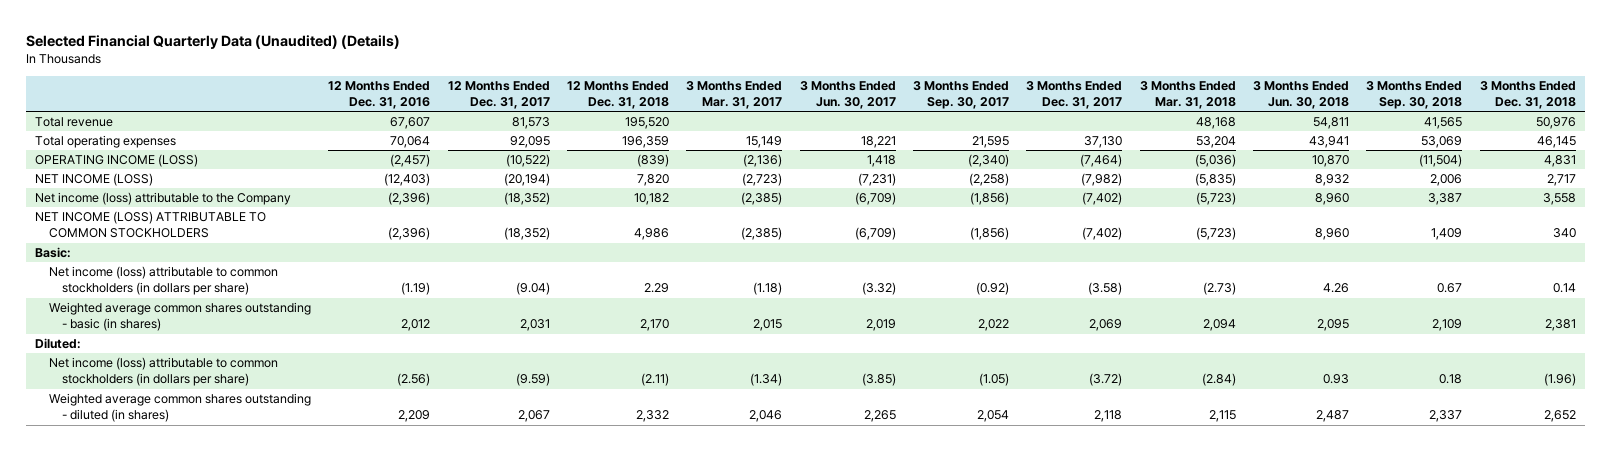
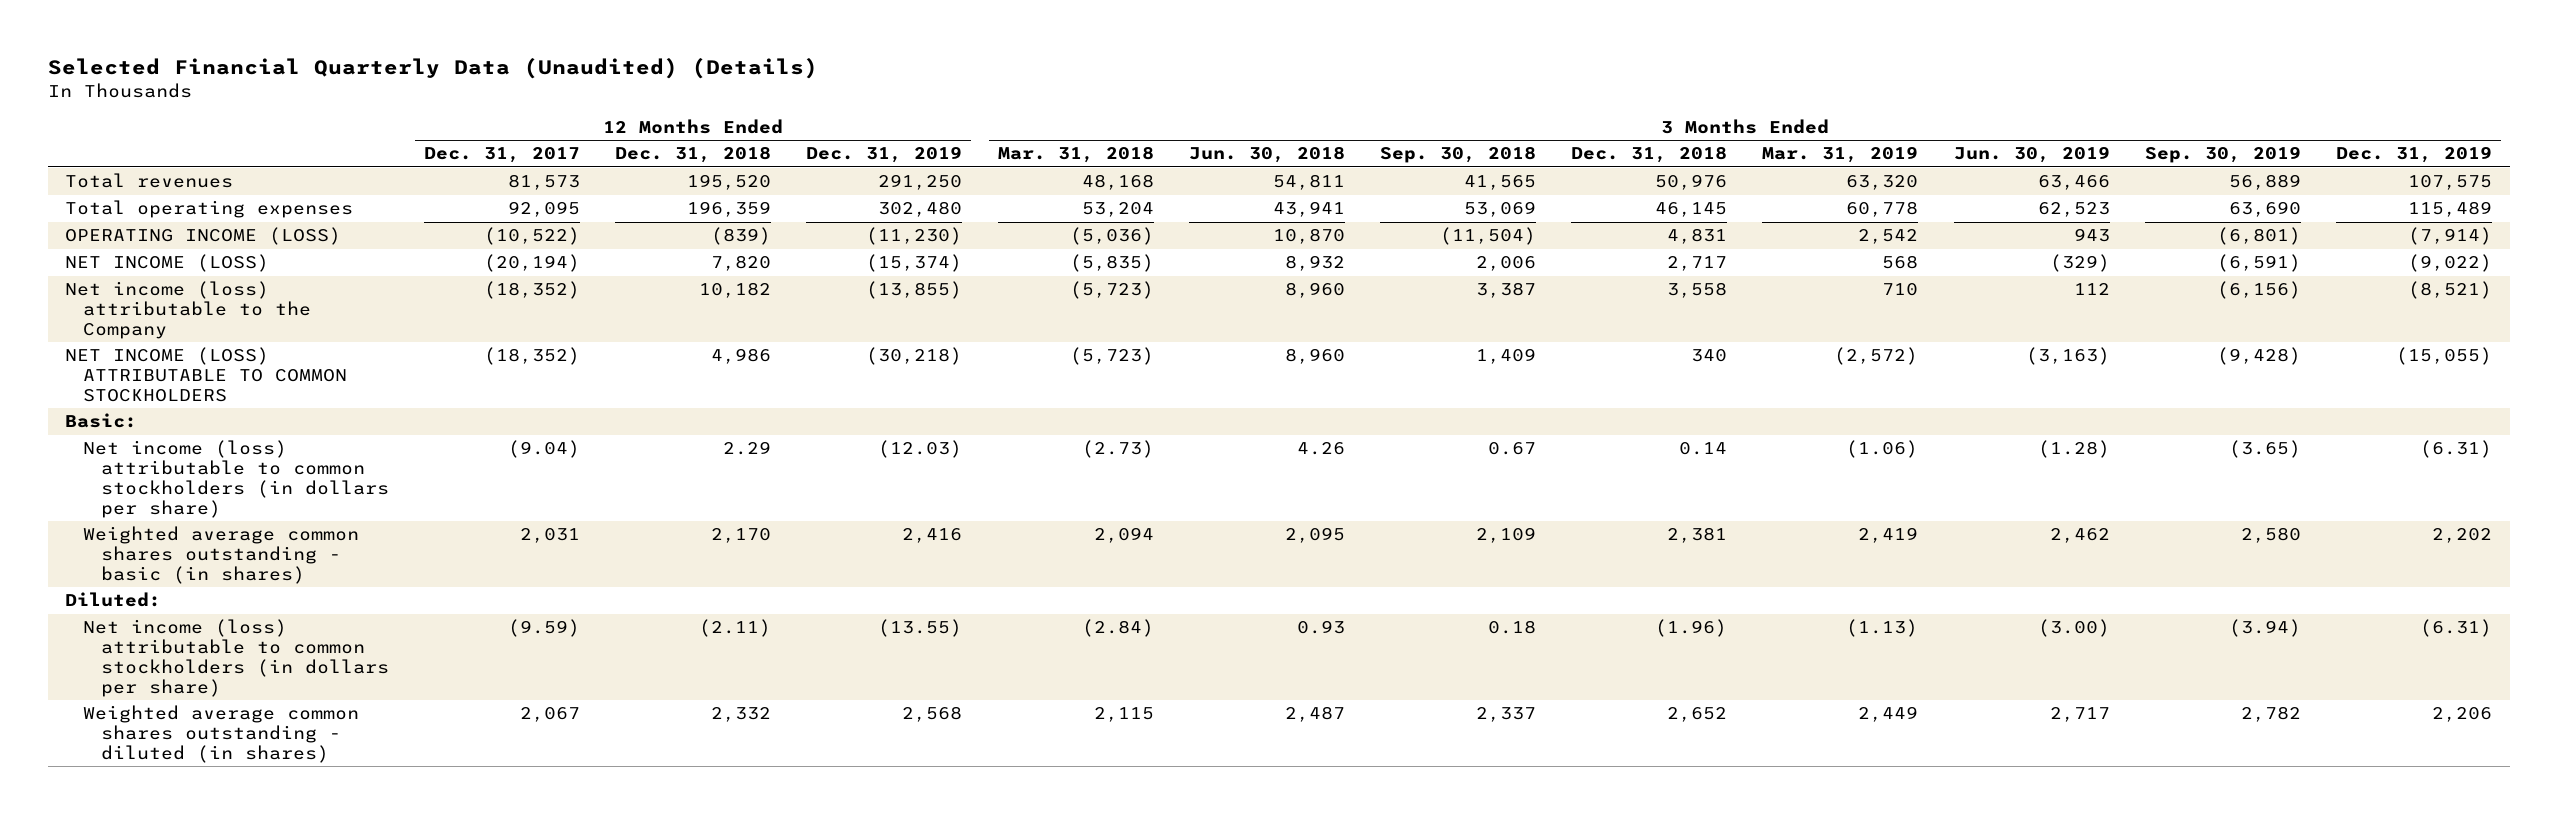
- | 12 Months Ended Dec. 31, 2016 | 12 Months Ended Dec. 31, 2017 | 12 Months Ended Dec. 31, 2018 | 3 Months Ended Mar. 31, 2017 | 3 Months Ended Jun. 30, 2017 | 3 Months Ended Sep. 30, 2017 | 3 Months Ended Dec. 31, 2017 | 3 Months Ended Mar. 31, 2018 | 3 Months Ended Jun. 30, 2018 | 3 Months Ended Sep. 30, 2018 | 3 Months Ended Dec. 31, 2018
+ | 12 Months Ended Dec. 31, 2017 | 12 Months Ended Dec. 31, 2018 | 12 Months Ended Dec. 31, 2019 | 3 Months Ended Mar. 31, 2018 | 3 Months Ended Jun. 30, 2018 | 3 Months Ended Sep. 30, 2018 | 3 Months Ended Dec. 31, 2018 | 3 Months Ended Mar. 31, 2019 | 3 Months Ended Jun. 30, 2019 | 3 Months Ended Sep. 30, 2019 | 3 Months Ended Dec. 31, 2019
- Total revenue | 67,607 | 81,573 | 195,520 | | | | | 48,168 | 54,811 | 41,565 | 50,976
+ Total revenues | 81,573 | 195,520 | 291,250 | 48,168 | 54,811 | 41,565 | 50,976 | 63,320 | 63,466 | 56,889 | 107,575

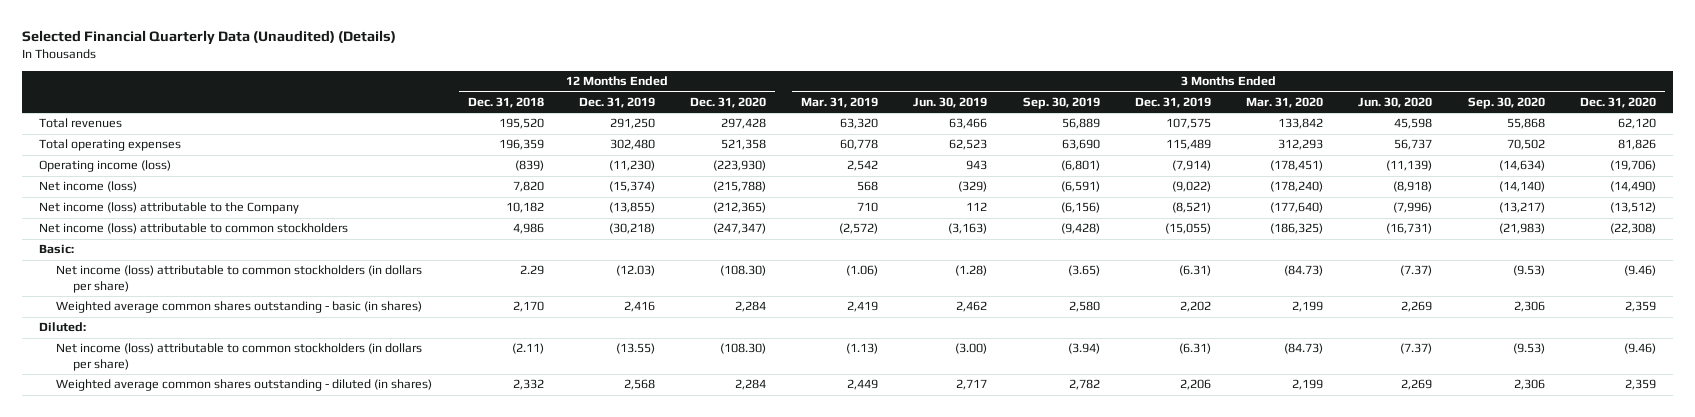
- | 12 Months Ended Dec. 31, 2017 | 12 Months Ended Dec. 31, 2018 | 12 Months Ended Dec. 31, 2019 | 3 Months Ended Mar. 31, 2018 | 3 Months Ended Jun. 30, 2018 | 3 Months Ended Sep. 30, 2018 | 3 Months Ended Dec. 31, 2018 | 3 Months Ended Mar. 31, 2019 | 3 Months Ended Jun. 30, 2019 | 3 Months Ended Sep. 30, 2019 | 3 Months Ended Dec. 31, 2019
+ | 12 Months Ended Dec. 31, 2018 | 12 Months Ended Dec. 31, 2019 | 12 Months Ended Dec. 31, 2020 | 3 Months Ended Mar. 31, 2019 | 3 Months Ended Jun. 30, 2019 | 3 Months Ended Sep. 30, 2019 | 3 Months Ended Dec. 31, 2019 | 3 Months Ended Mar. 31, 2020 | 3 Months Ended Jun. 30, 2020 | 3 Months Ended Sep. 30, 2020 | 3 Months Ended Dec. 31, 2020
- OPERATING INCOME (LOSS) | (10,522) | (839) | (11,230) | (5,036) | 10,870 | (11,504) | 4,831 | 2,542 | 943 | (6,801) | (7,914)
- NET INCOME (LOSS) | (20,194) | 7,820 | (15,374) | (5,835) | 8,932 | 2,006 | 2,717 | 568 | (329) | (6,591) | (9,022)
+ Operating income (loss) | (839) | (11,230) | (223,930) | 2,542 | 943 | (6,801) | (7,914) | (178,451) | (11,139) | (14,634) | (19,706)
+ Net income (loss) | 7,820 | (15,374) | (215,788) | 568 | (329) | (6,591) | (9,022) | (178,240) | (8,918) | (14,140) | (14,490)
- NET INCOME (LOSS) ATTRIBUTABLE TO COMMON STOCKHOLDERS | (18,352) | 4,986 | (30,218) | (5,723) | 8,960 | 1,409 | 340 | (2,572) | (3,163) | (9,428) | (15,055)
+ Net income (loss) attributable to common stockholders | 4,986 | (30,218) | (247,347) | (2,572) | (3,163) | (9,428) | (15,055) | (186,325) | (16,731) | (21,983) | (22,308)

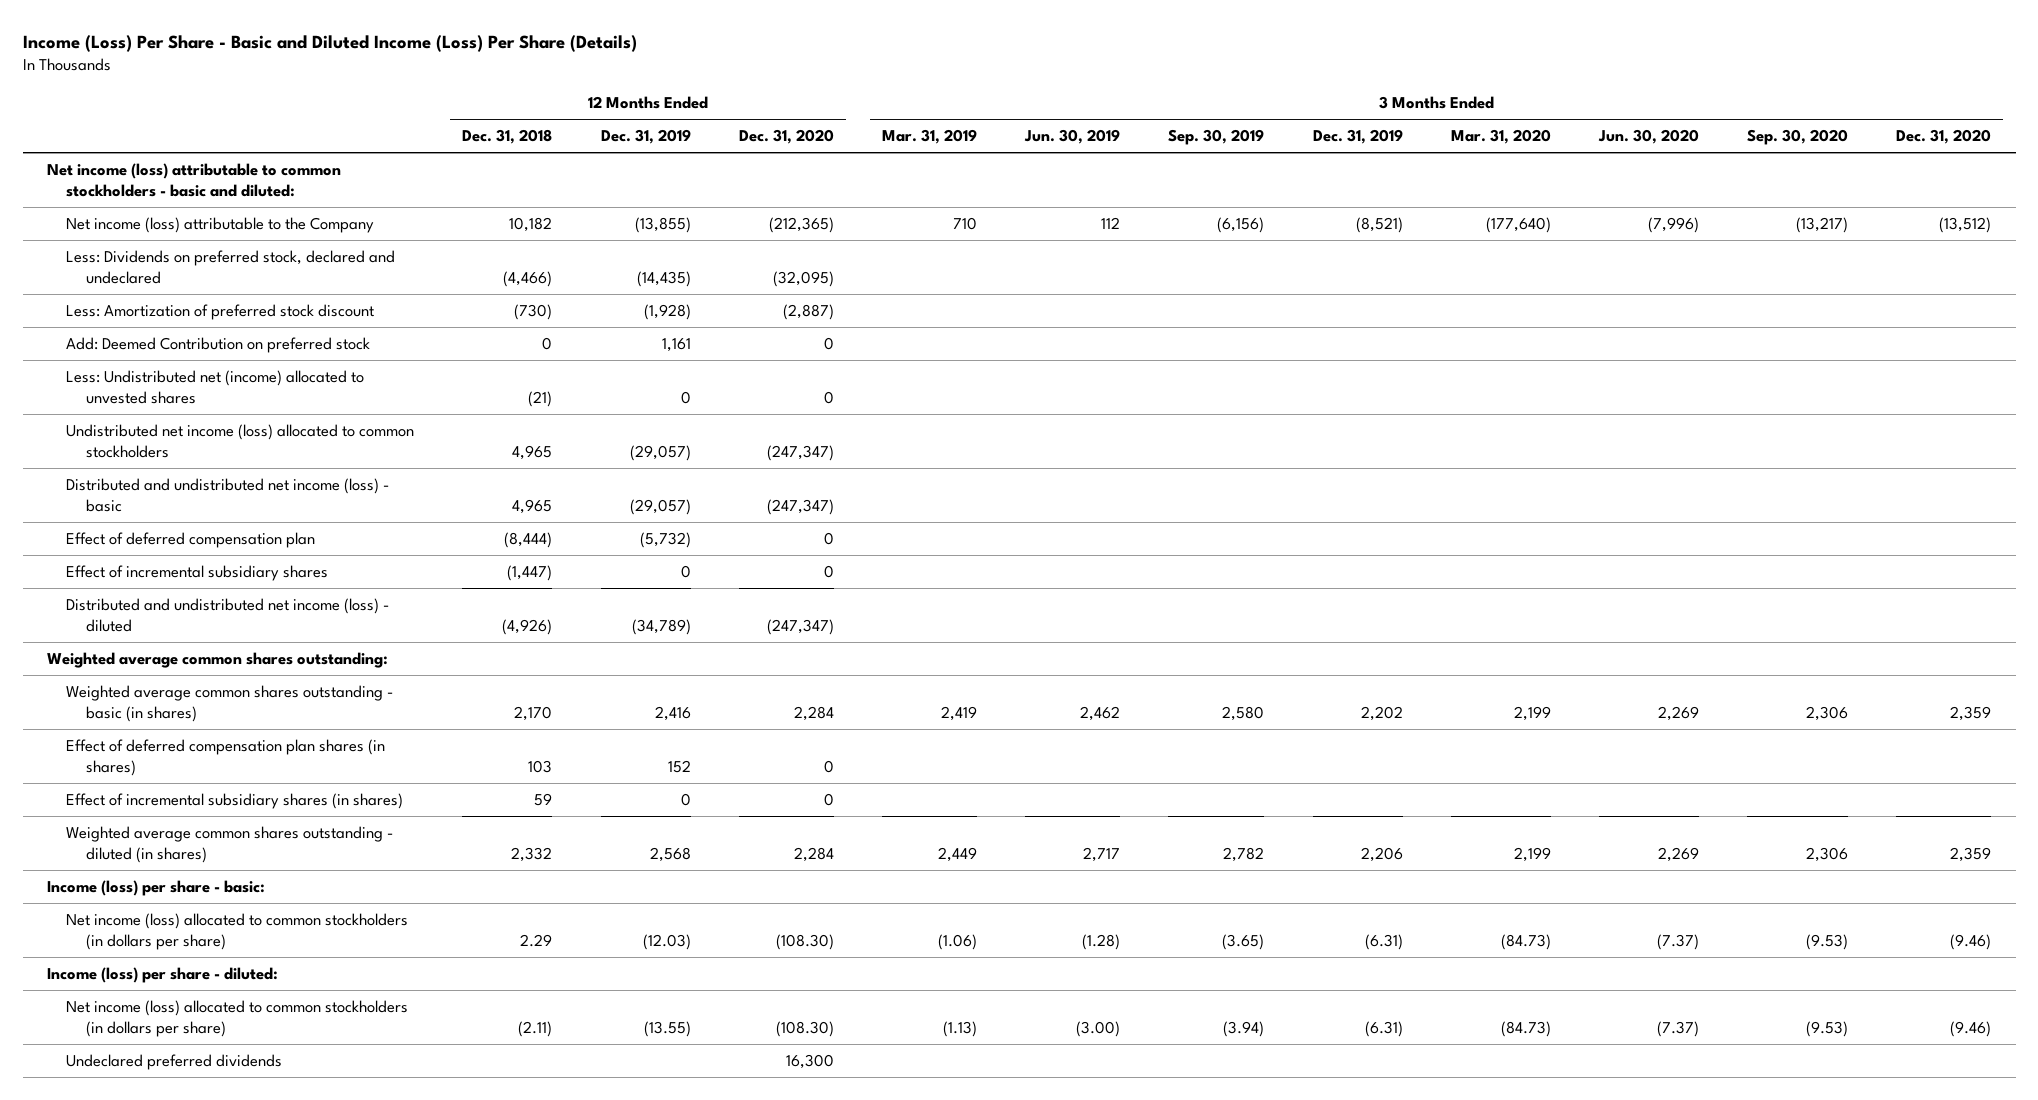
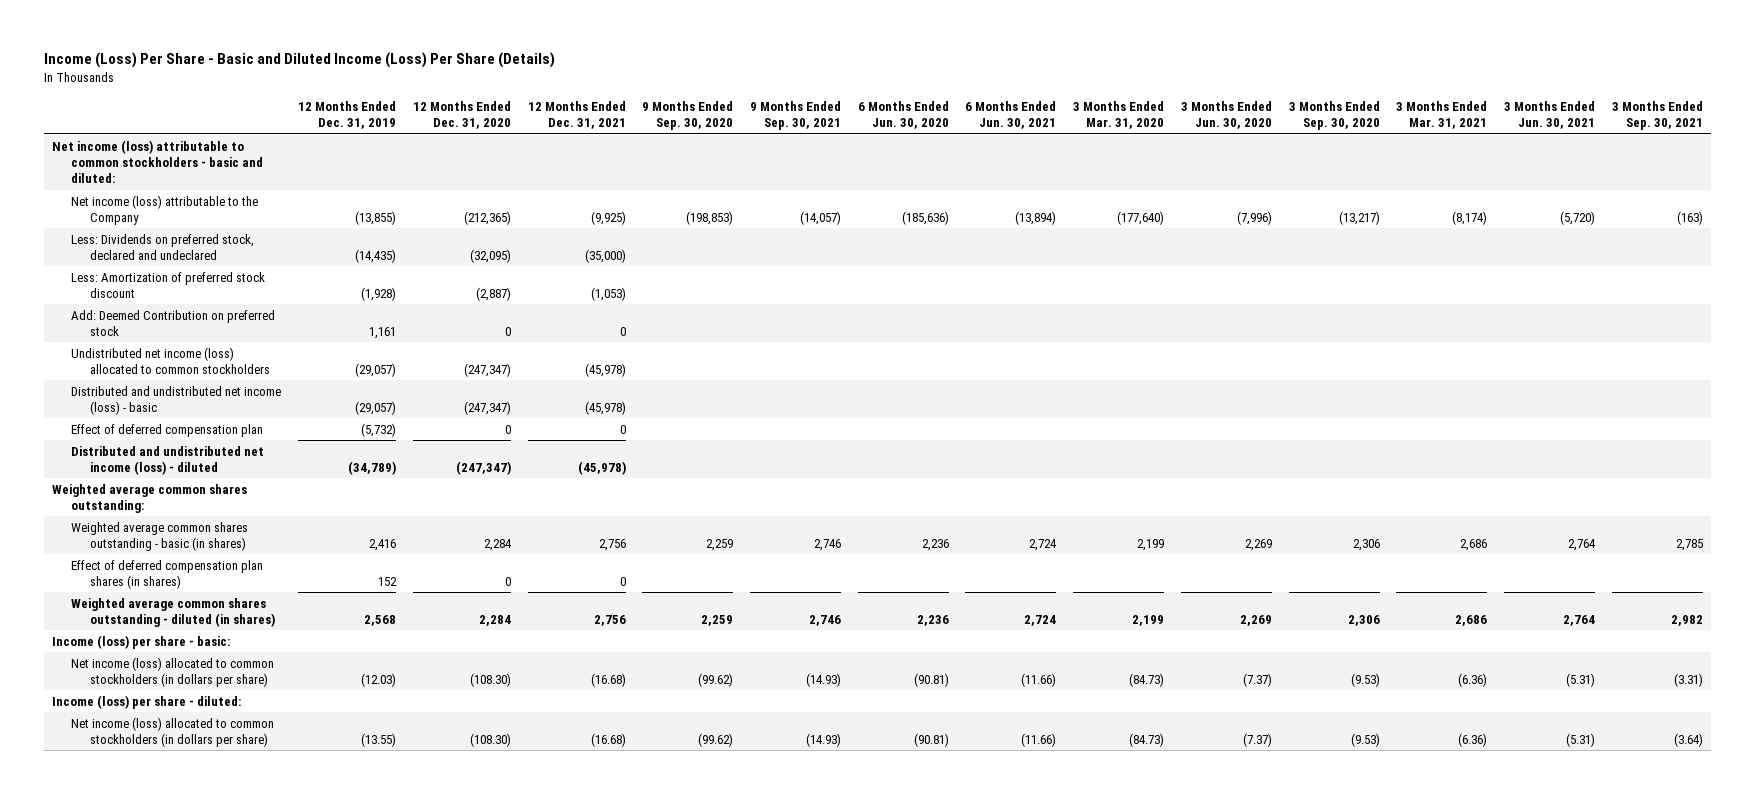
- | 12 Months Ended Dec. 31, 2018 | 12 Months Ended Dec. 31, 2019 | 12 Months Ended Dec. 31, 2020 | 3 Months Ended Mar. 31, 2019 | 3 Months Ended Jun. 30, 2019 | 3 Months Ended Sep. 30, 2019 | 3 Months Ended Dec. 31, 2019 | 3 Months Ended Mar. 31, 2020 | 3 Months Ended Jun. 30, 2020 | 3 Months Ended Sep. 30, 2020 | 3 Months Ended Dec. 31, 2020
+ | 12 Months Ended Dec. 31, 2019 | 12 Months Ended Dec. 31, 2020 | 12 Months Ended Dec. 31, 2021 | 9 Months Ended Sep. 30, 2020 | 9 Months Ended Sep. 30, 2021 | 6 Months Ended Jun. 30, 2020 | 6 Months Ended Jun. 30, 2021 | 3 Months Ended Mar. 31, 2020 | 3 Months Ended Jun. 30, 2020 | 3 Months Ended Sep. 30, 2020 | 3 Months Ended Mar. 31, 2021 | 3 Months Ended Jun. 30, 2021 | 3 Months Ended Sep. 30, 2021
- Less: Undistributed net (income) allocated to unvested shares | (21) | 0 | 0 | | | | | | | |
- Effect of incremental subsidiary shares | (1,447) | 0 | 0 | | | | | | | |
- Effect of incremental subsidiary shares (in shares) | 59 | 0 | 0 | | | | | | | |
- Undeclared preferred dividends | | | 16,300 | | | | | | | |

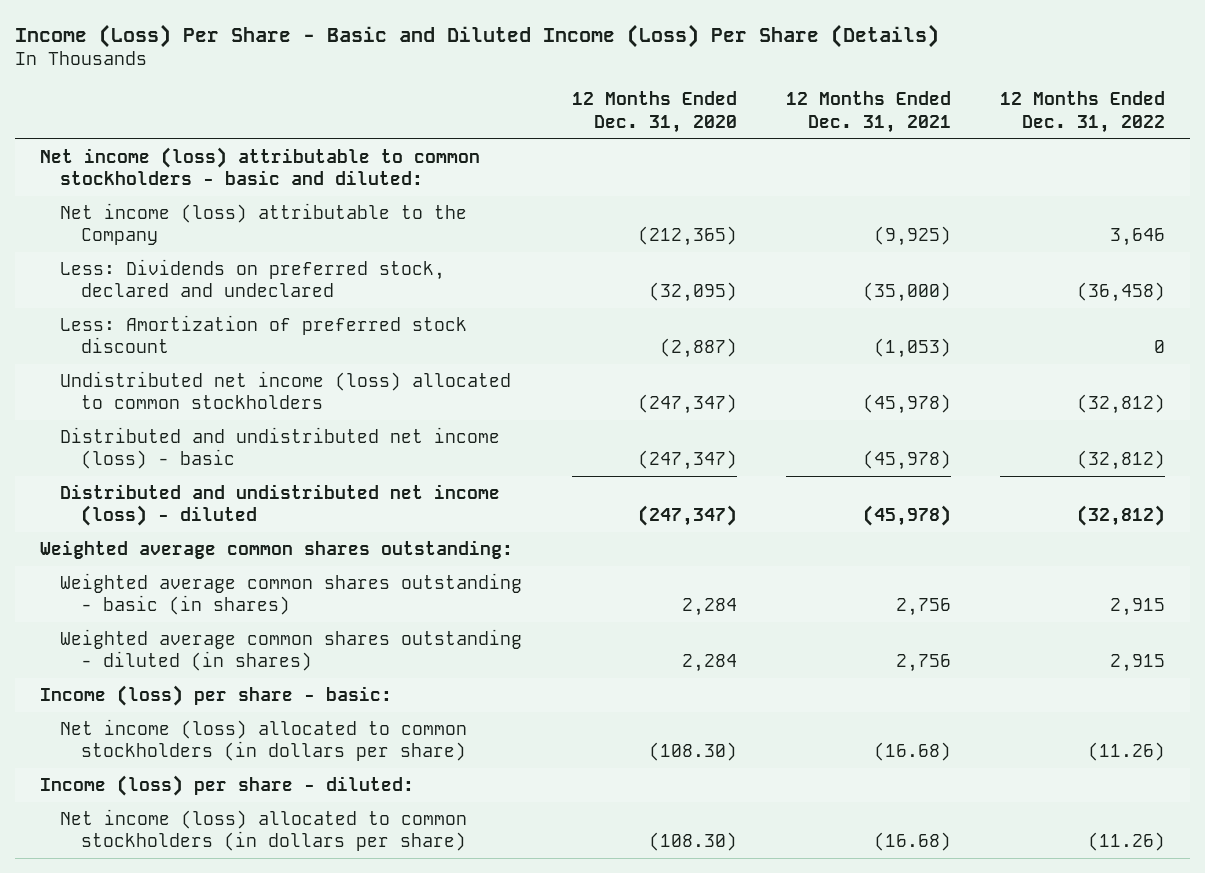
- | 12 Months Ended Dec. 31, 2019 | 12 Months Ended Dec. 31, 2020 | 12 Months Ended Dec. 31, 2021 | 9 Months Ended Sep. 30, 2020 | 9 Months Ended Sep. 30, 2021 | 6 Months Ended Jun. 30, 2020 | 6 Months Ended Jun. 30, 2021 | 3 Months Ended Mar. 31, 2020 | 3 Months Ended Jun. 30, 2020 | 3 Months Ended Sep. 30, 2020 | 3 Months Ended Mar. 31, 2021 | 3 Months Ended Jun. 30, 2021 | 3 Months Ended Sep. 30, 2021
+ | 12 Months Ended Dec. 31, 2020 | 12 Months Ended Dec. 31, 2021 | 12 Months Ended Dec. 31, 2022
- Add: Deemed Contribution on preferred stock | 1,161 | 0 | 0 | | | | | | | | | |
- Effect of deferred compensation plan | (5,732) | 0 | 0 | | | | | | | | | |
- Effect of deferred compensation plan shares (in shares) | 152 | 0 | 0 | | | | | | | | | |

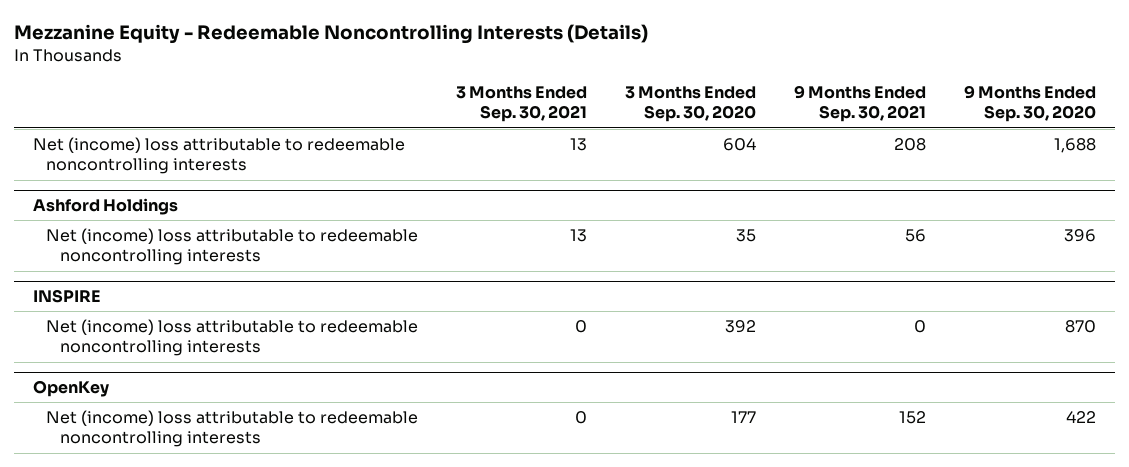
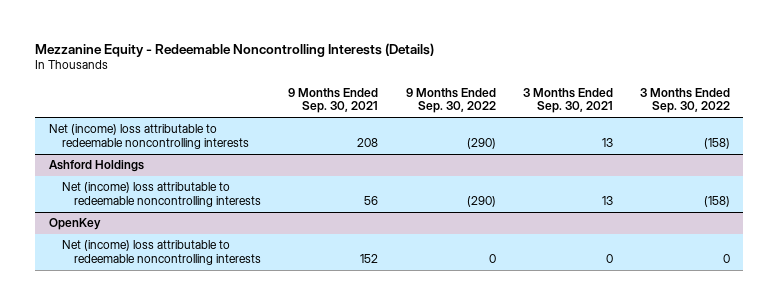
- | 3 Months Ended Sep. 30, 2021 | 3 Months Ended Sep. 30, 2020 | 9 Months Ended Sep. 30, 2021 | 9 Months Ended Sep. 30, 2020
+ | 9 Months Ended Sep. 30, 2021 | 9 Months Ended Sep. 30, 2022 | 3 Months Ended Sep. 30, 2021 | 3 Months Ended Sep. 30, 2022
- INSPIRE
- Net (income) loss attributable to redeemable noncontrolling interests | 0 | 392 | 0 | 870

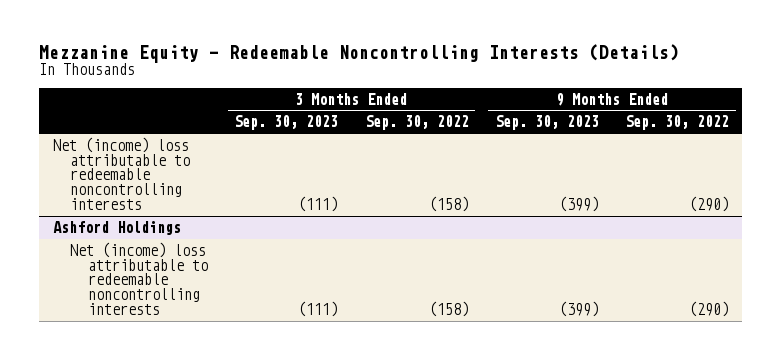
- | 9 Months Ended Sep. 30, 2021 | 9 Months Ended Sep. 30, 2022 | 3 Months Ended Sep. 30, 2021 | 3 Months Ended Sep. 30, 2022
+ | 3 Months Ended Sep. 30, 2023 | 3 Months Ended Sep. 30, 2022 | 9 Months Ended Sep. 30, 2023 | 9 Months Ended Sep. 30, 2022
- OpenKey
- Net (income) loss attributable to redeemable noncontrolling interests | 152 | 0 | 0 | 0

